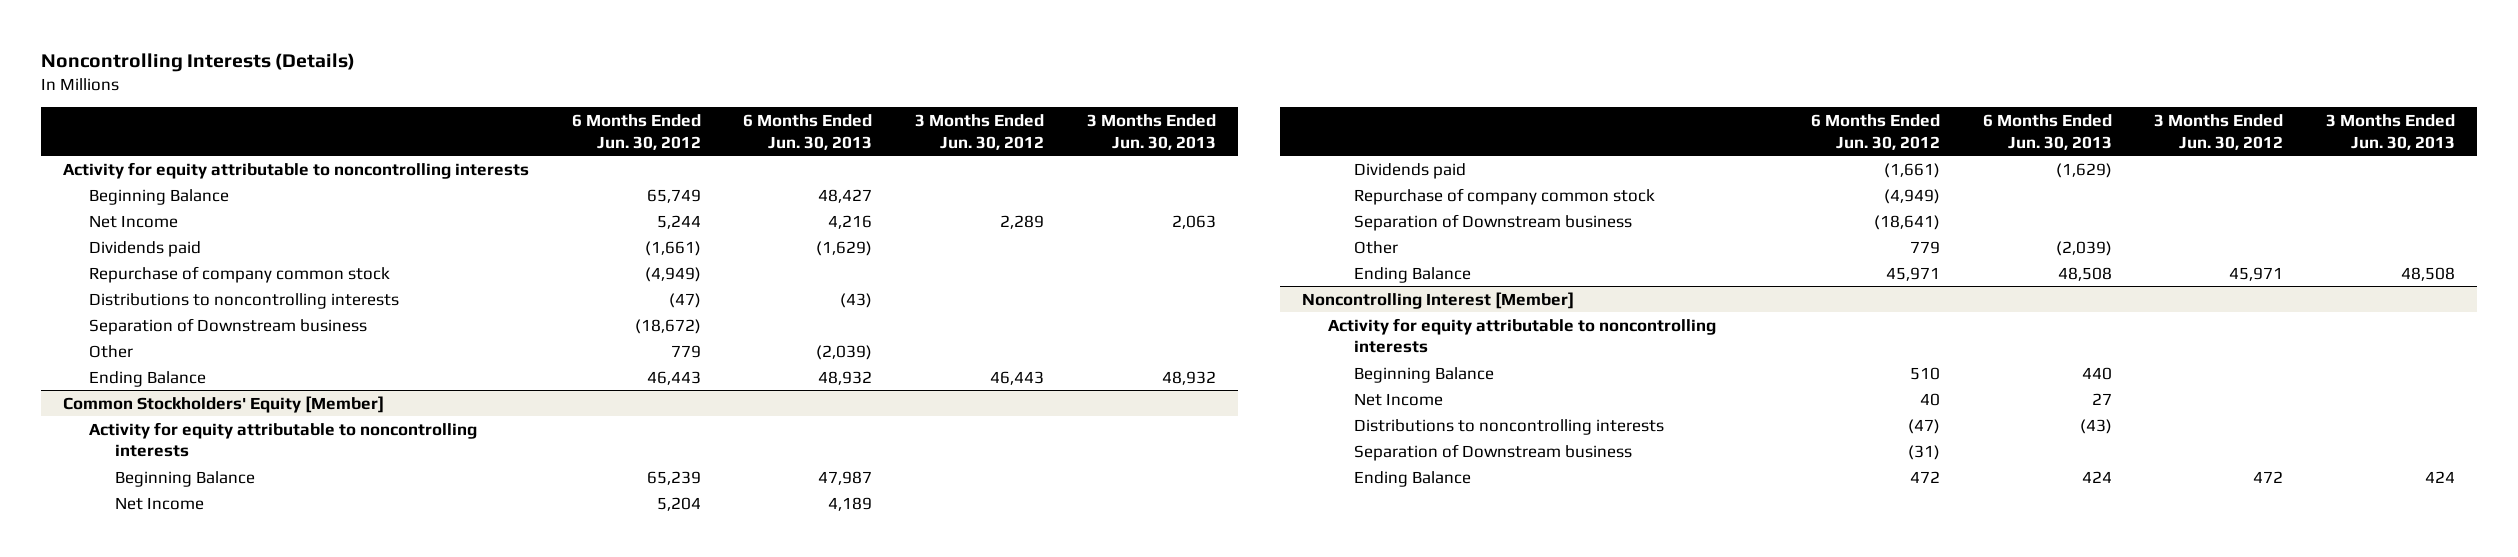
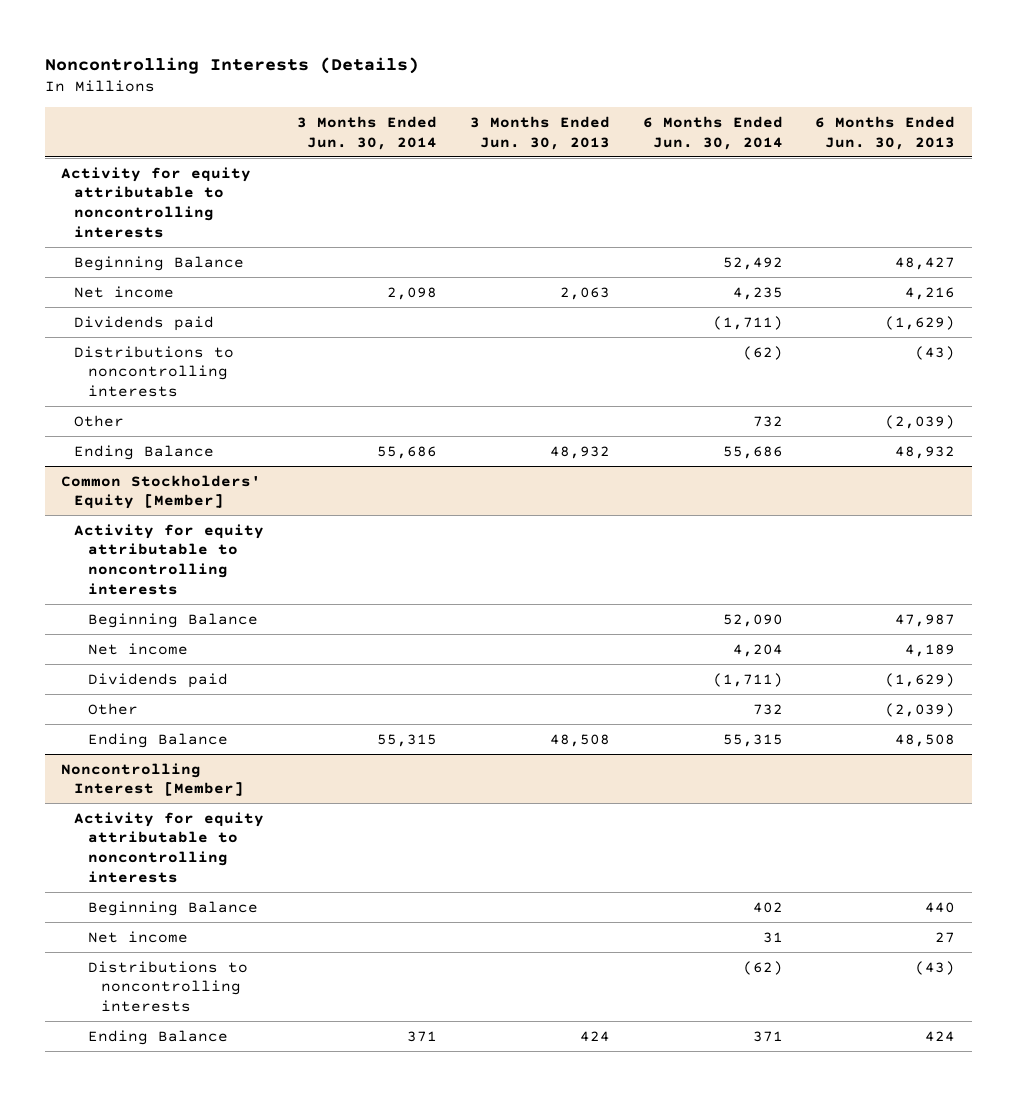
- | 6 Months Ended Jun. 30, 2012 | 6 Months Ended Jun. 30, 2013 | 3 Months Ended Jun. 30, 2012 | 3 Months Ended Jun. 30, 2013
+ | 3 Months Ended Jun. 30, 2014 | 3 Months Ended Jun. 30, 2013 | 6 Months Ended Jun. 30, 2014 | 6 Months Ended Jun. 30, 2013
- Net Income | 5,244 | 4,216 | 2,289 | 2,063
+ Net income | 2,098 | 2,063 | 4,235 | 4,216
- Repurchase of company common stock | (4,949) | | |
- Separation of Downstream business | (18,672) | | |
@ Common Stockholders' Equity [Member]
- Net Income | 5,204 | 4,189 | |
+ Net income | | | 4,204 | 4,189
- Repurchase of company common stock | (4,949) | | |
- Separation of Downstream business | (18,641) | | |
@ Noncontrolling Interest [Member]
- Net Income | 40 | 27 | |
+ Net income | | | 31 | 27
- Separation of Downstream business | (31) | | |

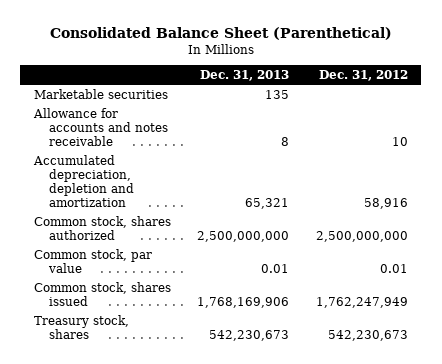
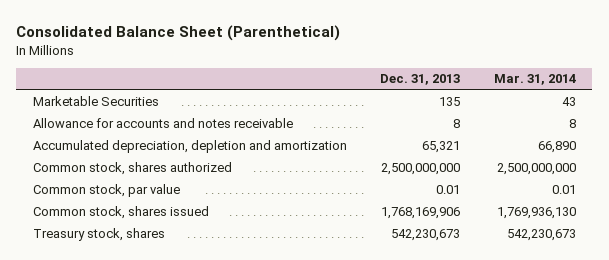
- | Dec. 31, 2013 | Dec. 31, 2012
+ | Dec. 31, 2013 | Mar. 31, 2014
- Marketable securities | 135 |
+ Marketable Securities | 135 | 43

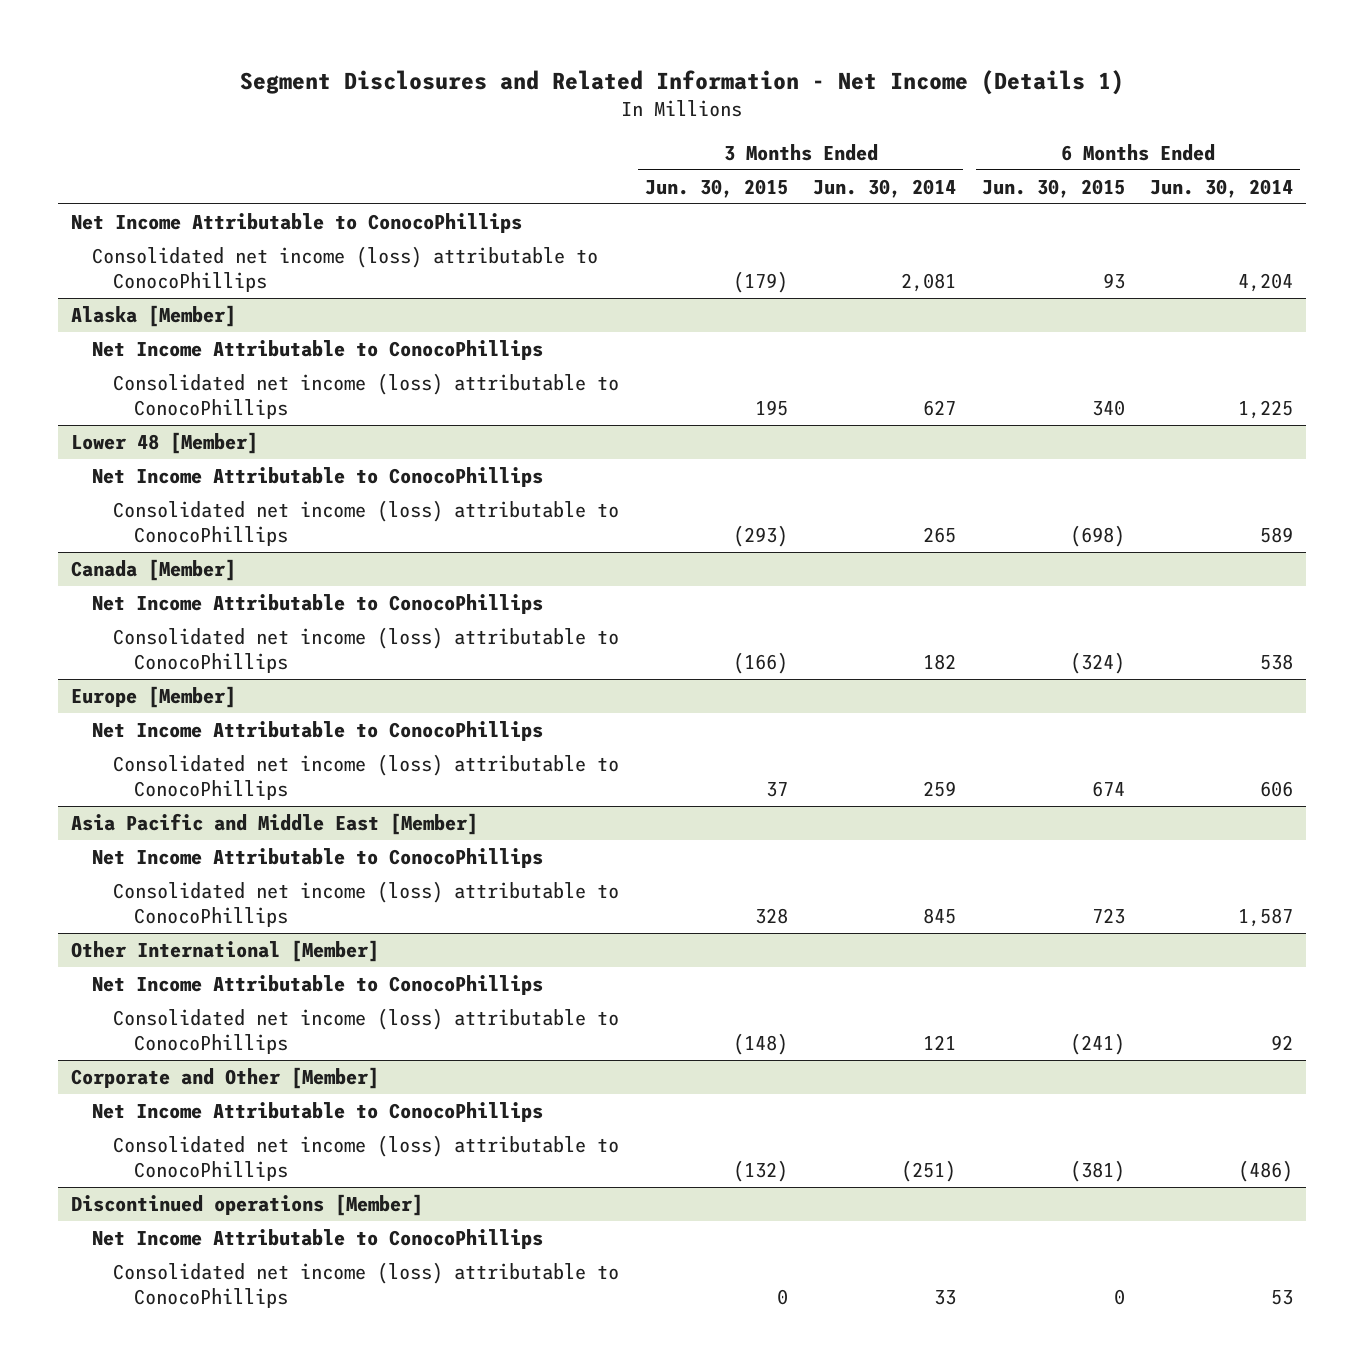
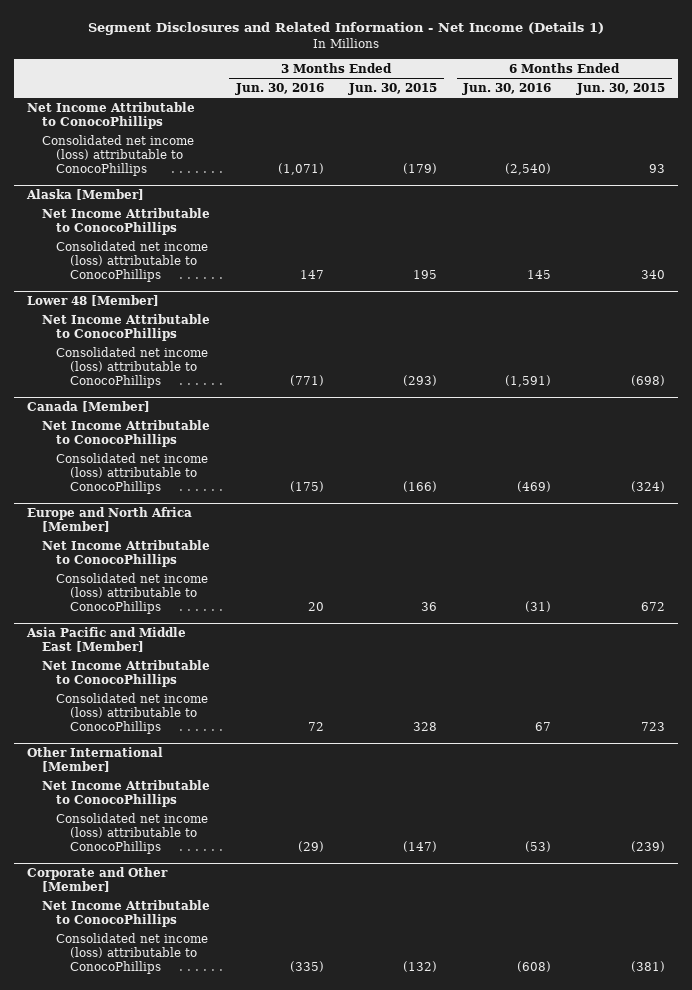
- | 3 Months Ended Jun. 30, 2015 | 3 Months Ended Jun. 30, 2014 | 6 Months Ended Jun. 30, 2015 | 6 Months Ended Jun. 30, 2014
+ | 3 Months Ended Jun. 30, 2016 | 3 Months Ended Jun. 30, 2015 | 6 Months Ended Jun. 30, 2016 | 6 Months Ended Jun. 30, 2015
- Europe [Member]
+ Europe and North Africa [Member]
- Consolidated net income (loss) attributable to ConocoPhillips | 37 | 259 | 674 | 606
+ Consolidated net income (loss) attributable to ConocoPhillips | 20 | 36 | (31) | 672
@ Other International [Member]
- Consolidated net income (loss) attributable to ConocoPhillips | (148) | 121 | (241) | 92
+ Consolidated net income (loss) attributable to ConocoPhillips | (29) | (147) | (53) | (239)
- Discontinued operations [Member]
- Net Income Attributable to ConocoPhillips
- Consolidated net income (loss) attributable to ConocoPhillips | 0 | 33 | 0 | 53

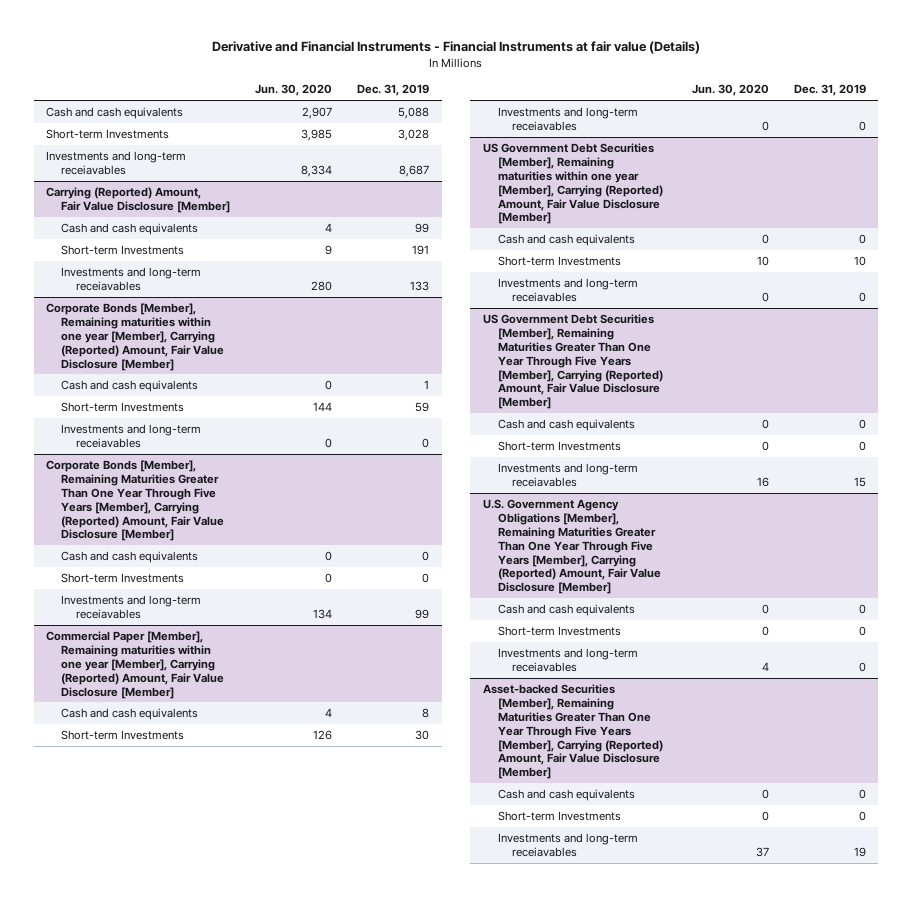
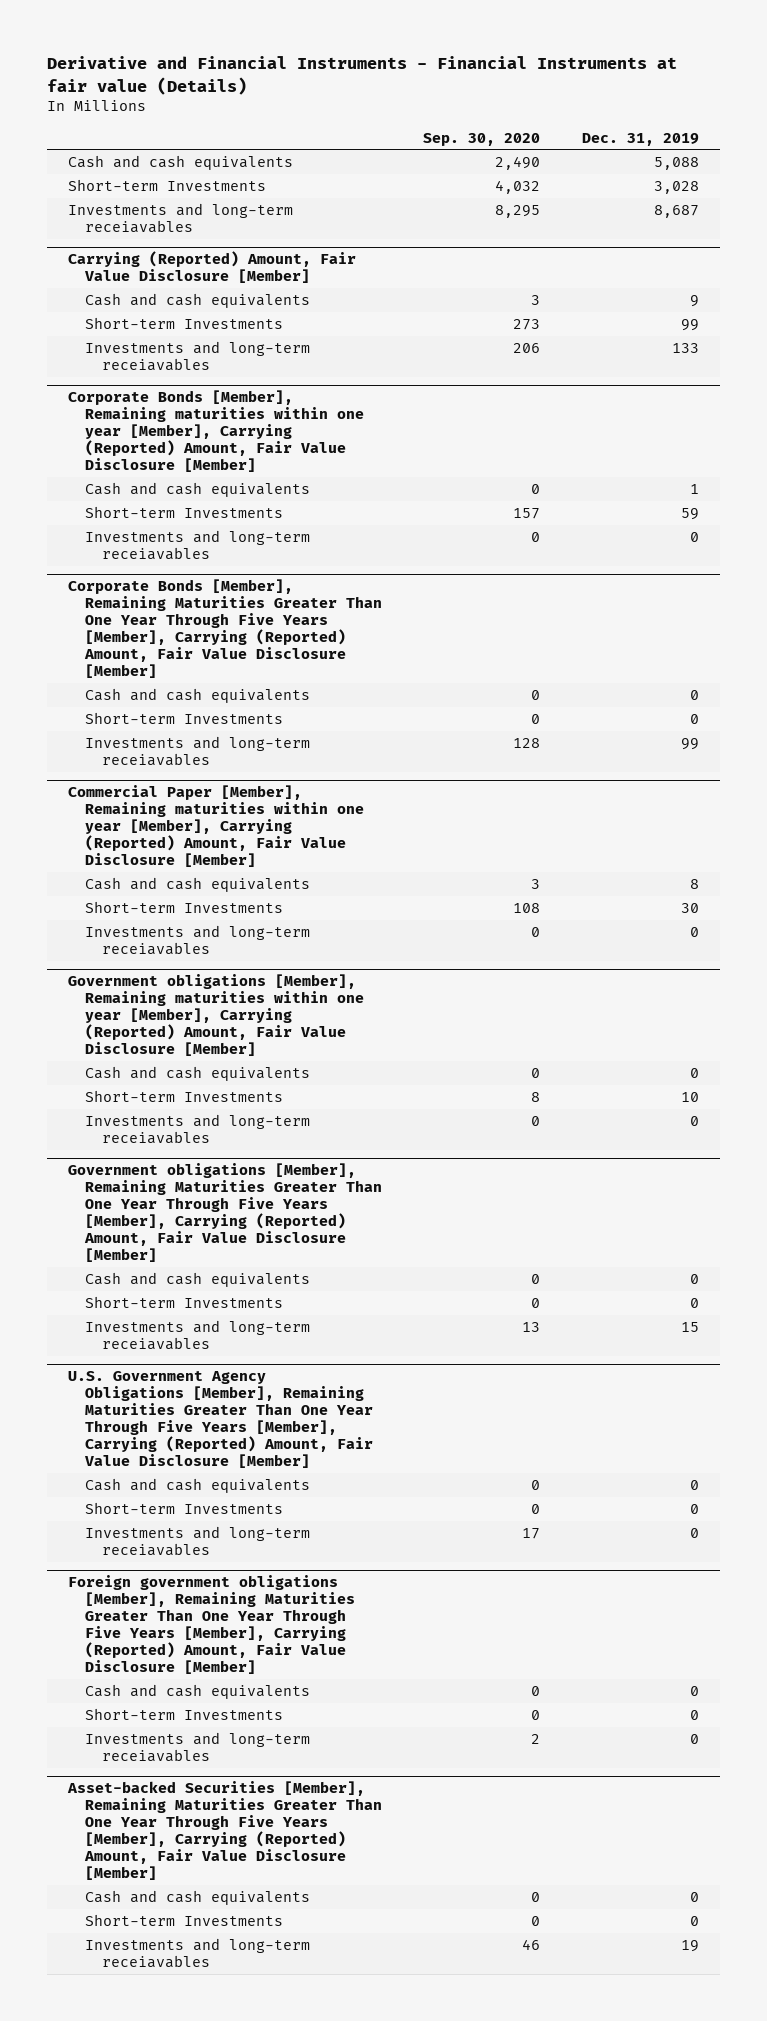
- | Jun. 30, 2020 | Dec. 31, 2019
+ | Sep. 30, 2020 | Dec. 31, 2019
@ Carrying (Reported) Amount, Fair Value Disclosure [Member]
- Cash and cash equivalents | 4 | 99
- Short-term Investments | 9 | 191
+ Cash and cash equivalents | 3 | 9
+ Short-term Investments | 273 | 99
- US Government Debt Securities [Member], Remaining maturities within one year [Member], Carrying (Reported) Amount, Fair Value Disclosure [Member]
+ Government obligations [Member], Remaining maturities within one year [Member], Carrying (Reported) Amount, Fair Value Disclosure [Member]
- US Government Debt Securities [Member], Remaining Maturities Greater Than One Year Through Five Years [Member], Carrying (Reported) Amount, Fair Value Disclosure [Member]
+ Government obligations [Member], Remaining Maturities Greater Than One Year Through Five Years [Member], Carrying (Reported) Amount, Fair Value Disclosure [Member]
+ Foreign government obligations [Member], Remaining Maturities Greater Than One Year Through Five Years [Member], Carrying (Reported) Amount, Fair Value Disclosure [Member]
+ Cash and cash equivalents | 0 | 0
+ Short-term Investments | 0 | 0
+ Investments and long-term receiavables | 2 | 0

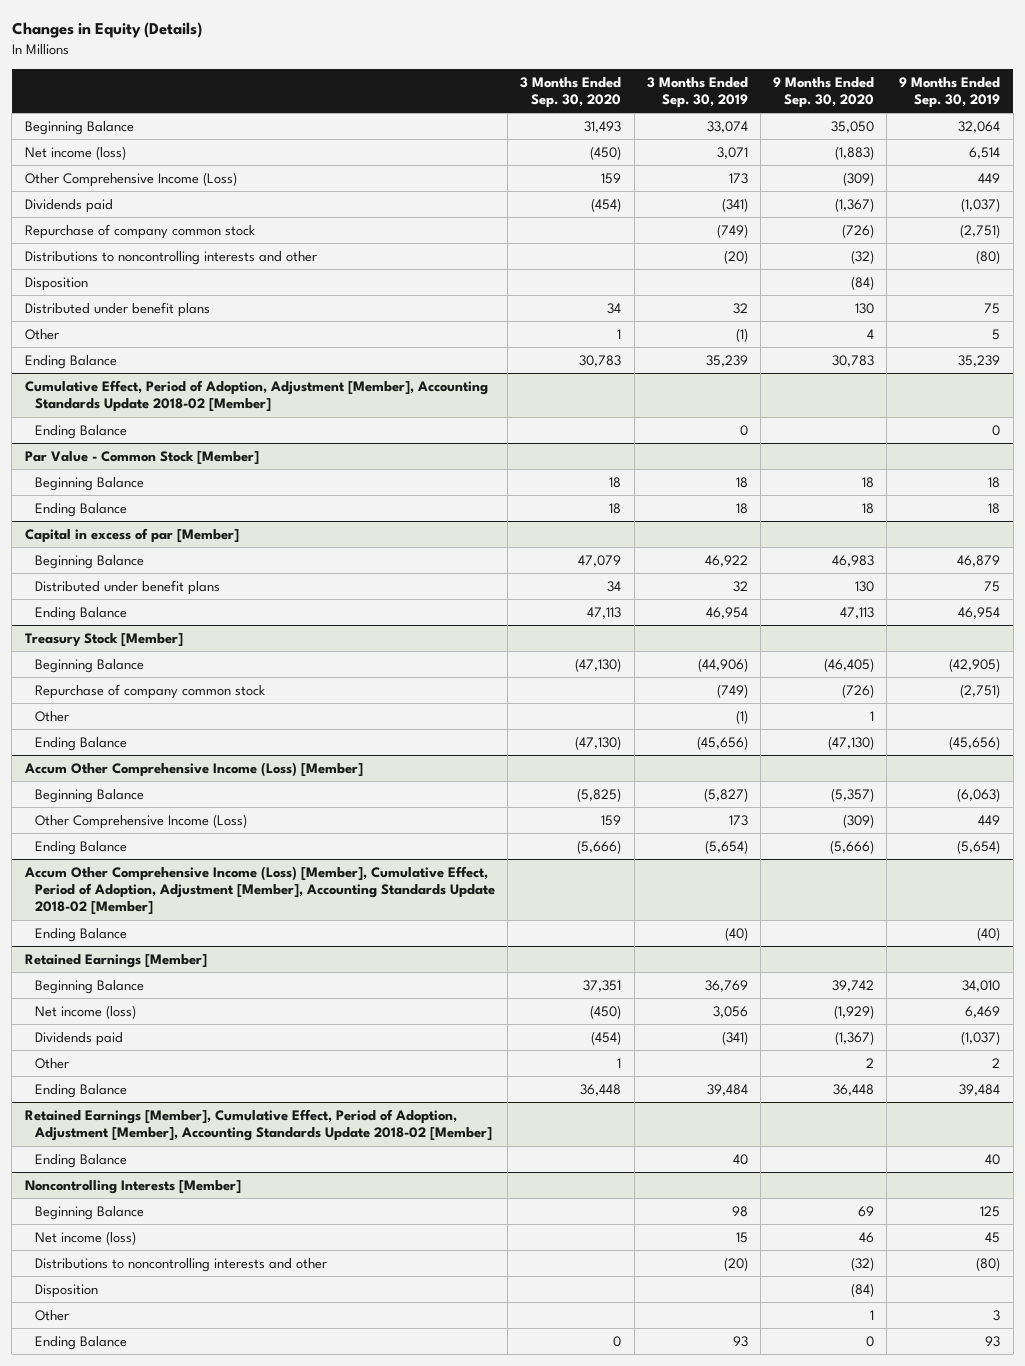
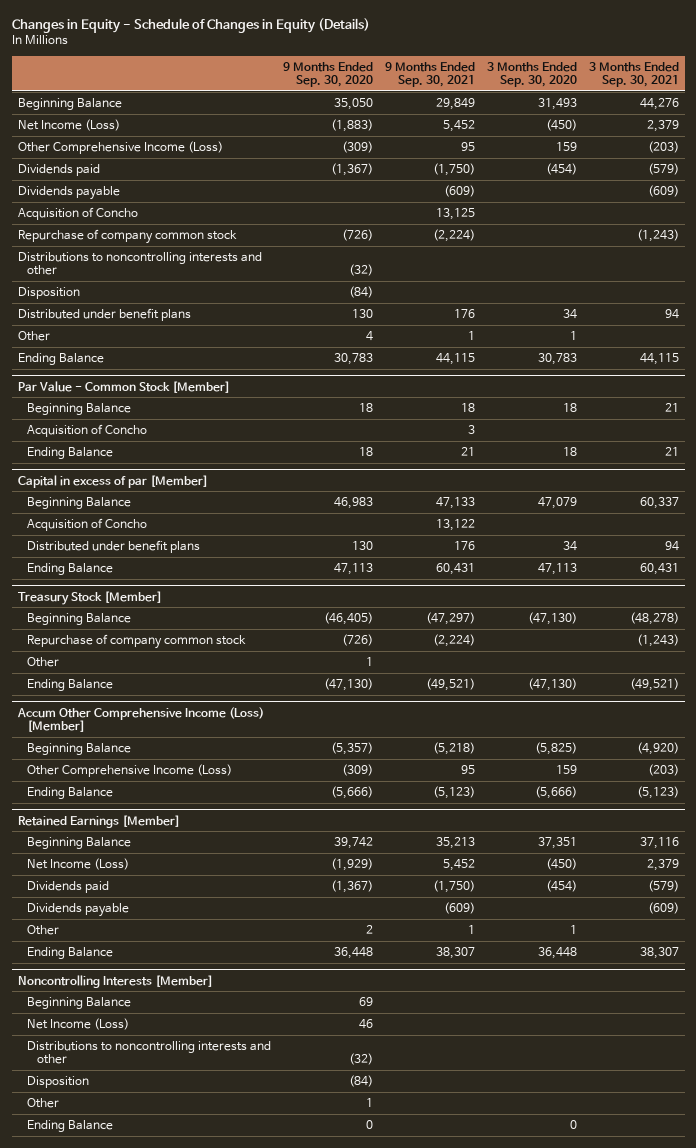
- Changes in Equity (Details)
+ Changes in Equity - Schedule of Changes in Equity (Details)
- | 3 Months Ended Sep. 30, 2020 | 3 Months Ended Sep. 30, 2019 | 9 Months Ended Sep. 30, 2020 | 9 Months Ended Sep. 30, 2019
+ | 9 Months Ended Sep. 30, 2020 | 9 Months Ended Sep. 30, 2021 | 3 Months Ended Sep. 30, 2020 | 3 Months Ended Sep. 30, 2021
- Net income (loss) | (450) | 3,071 | (1,883) | 6,514
+ Net Income (Loss) | (1,883) | 5,452 | (450) | 2,379
+ Dividends payable | | (609) | | (609)
+ Acquisition of Concho | | 13,125 | |
- Cumulative Effect, Period of Adoption, Adjustment [Member], Accounting Standards Update 2018-02 [Member]
- Ending Balance | | 0 | | 0
@ Par Value - Common Stock [Member]
+ Acquisition of Concho | | 3 | |
@ Capital in excess of par [Member]
+ Acquisition of Concho | | 13,122 | |
- Accum Other Comprehensive Income (Loss) [Member], Cumulative Effect, Period of Adoption, Adjustment [Member], Accounting Standards Update 2018-02 [Member]
- Ending Balance | | (40) | | (40)
@ Retained Earnings [Member]
- Net income (loss) | (450) | 3,056 | (1,929) | 6,469
+ Net Income (Loss) | (1,929) | 5,452 | (450) | 2,379
+ Dividends payable | | (609) | | (609)
- Retained Earnings [Member], Cumulative Effect, Period of Adoption, Adjustment [Member], Accounting Standards Update 2018-02 [Member]
- Ending Balance | | 40 | | 40
@ Noncontrolling Interests [Member]
- Net income (loss) | | 15 | 46 | 45
+ Net Income (Loss) | 46 | | |

